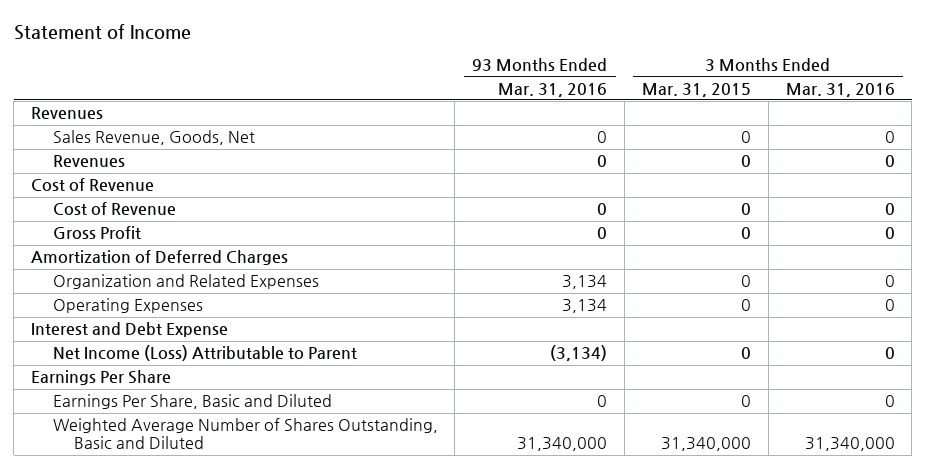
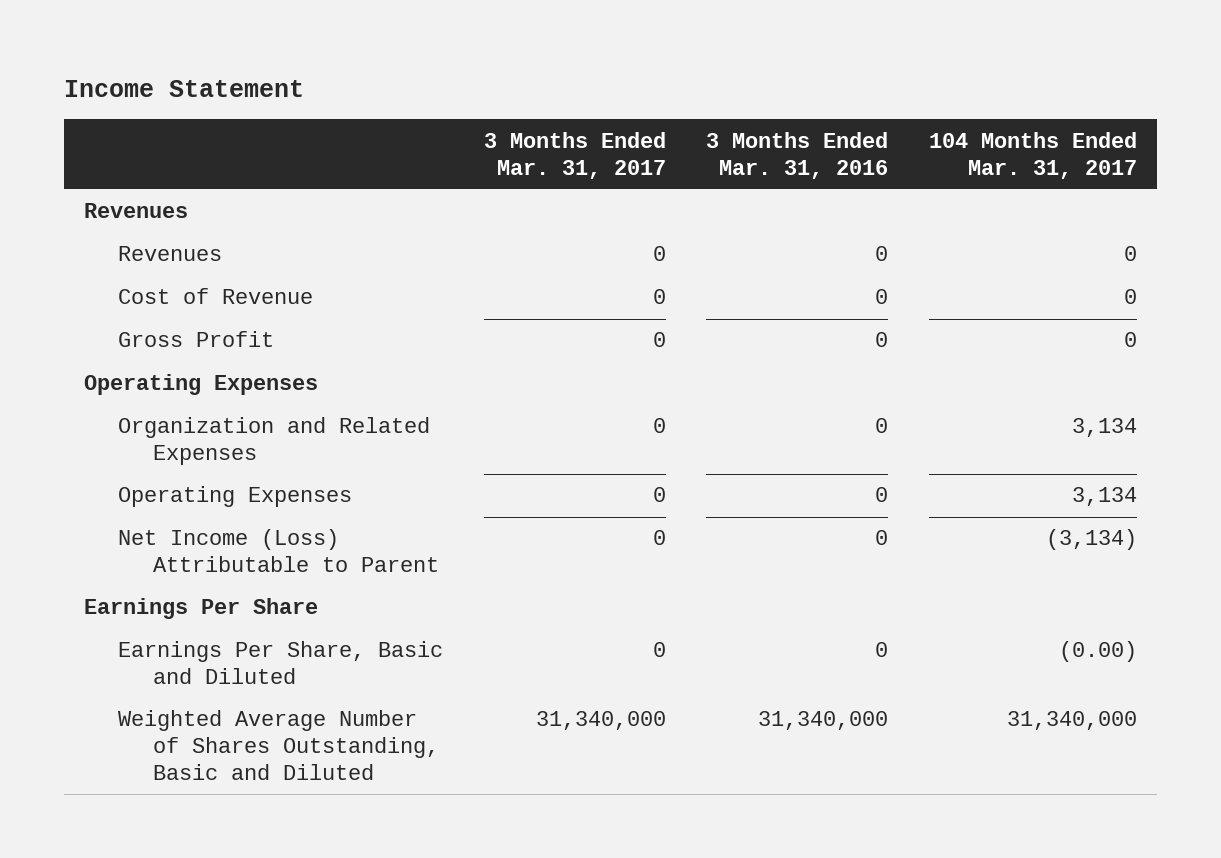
- Statement of Income
+ Income Statement
- | 93 Months Ended Mar. 31, 2016 | 3 Months Ended Mar. 31, 2015 | 3 Months Ended Mar. 31, 2016
+ | 3 Months Ended Mar. 31, 2017 | 3 Months Ended Mar. 31, 2016 | 104 Months Ended Mar. 31, 2017
- Sales Revenue, Goods, Net | 0 | 0 | 0
- Cost of Revenue
- Amortization of Deferred Charges
+ Operating Expenses
- Interest and Debt Expense

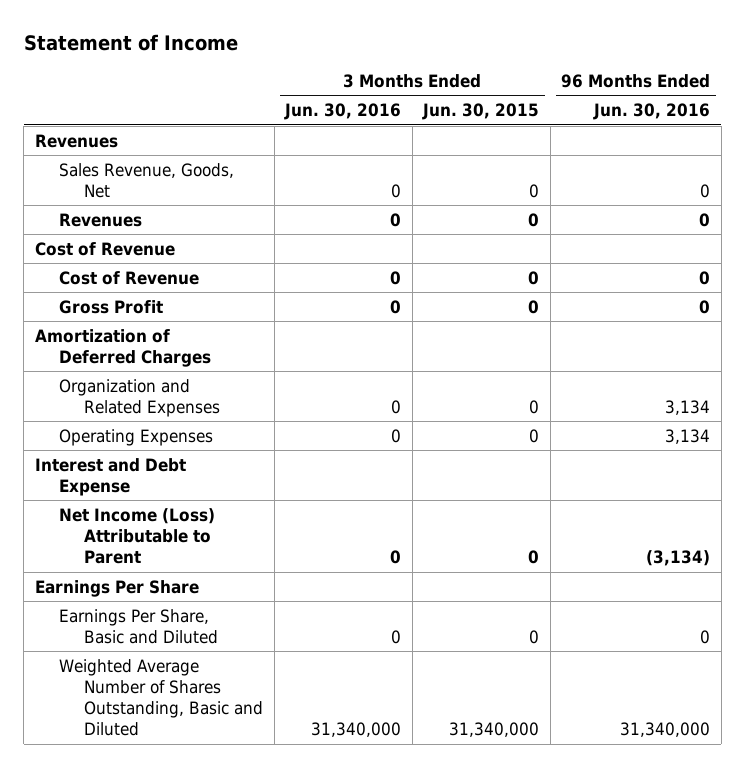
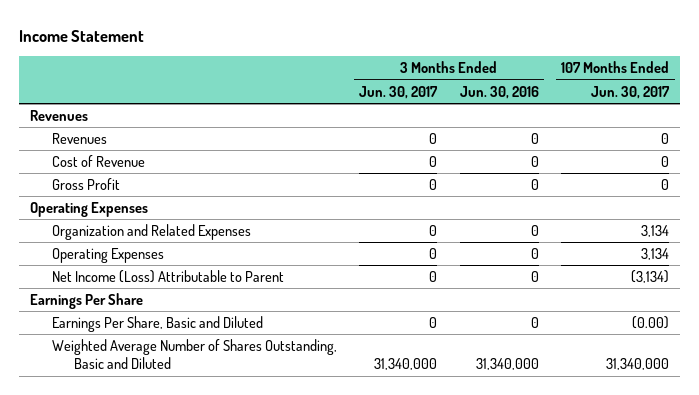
- Statement of Income
+ Income Statement
- | 3 Months Ended Jun. 30, 2016 | 3 Months Ended Jun. 30, 2015 | 96 Months Ended Jun. 30, 2016
+ | 3 Months Ended Jun. 30, 2017 | 3 Months Ended Jun. 30, 2016 | 107 Months Ended Jun. 30, 2017
- Sales Revenue, Goods, Net | 0 | 0 | 0
- Cost of Revenue
- Amortization of Deferred Charges
+ Operating Expenses
- Interest and Debt Expense

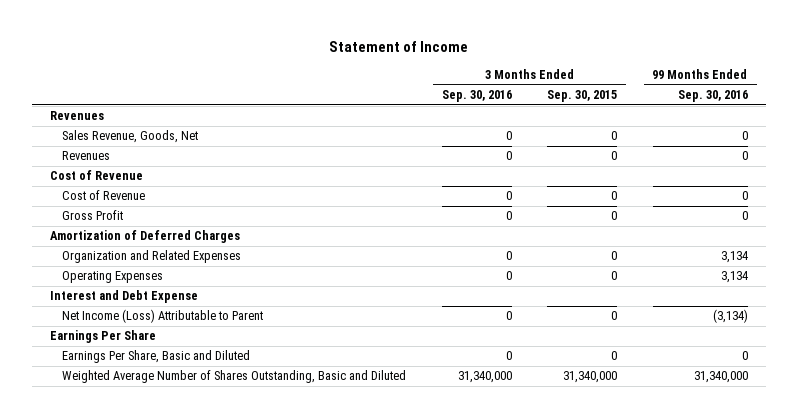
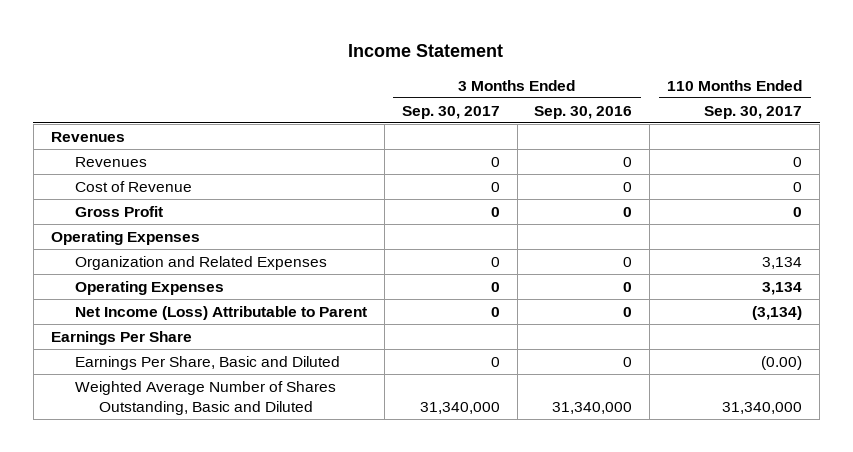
- Statement of Income
+ Income Statement
- | 3 Months Ended Sep. 30, 2016 | 3 Months Ended Sep. 30, 2015 | 99 Months Ended Sep. 30, 2016
+ | 3 Months Ended Sep. 30, 2017 | 3 Months Ended Sep. 30, 2016 | 110 Months Ended Sep. 30, 2017
- Sales Revenue, Goods, Net | 0 | 0 | 0
- Cost of Revenue
- Amortization of Deferred Charges
+ Operating Expenses
- Interest and Debt Expense

